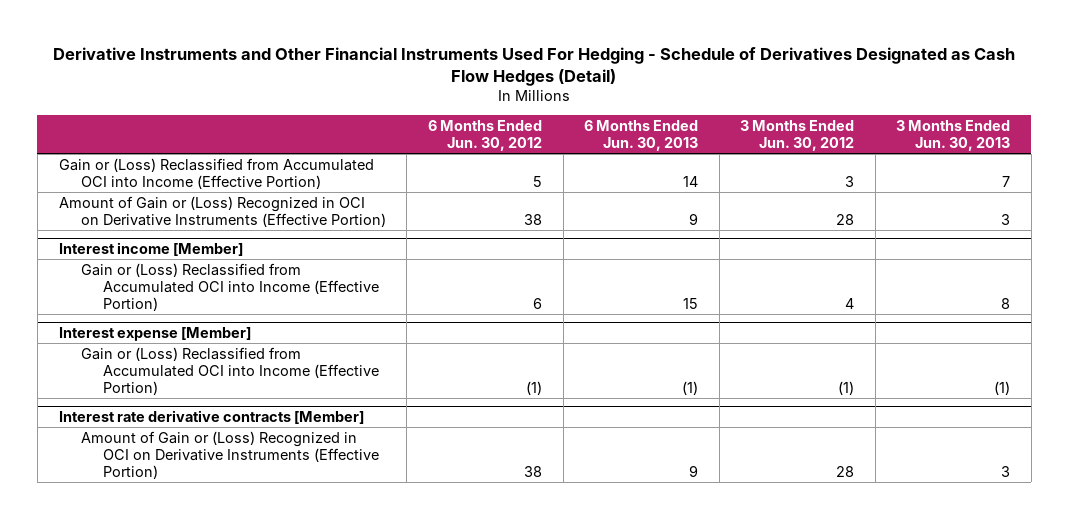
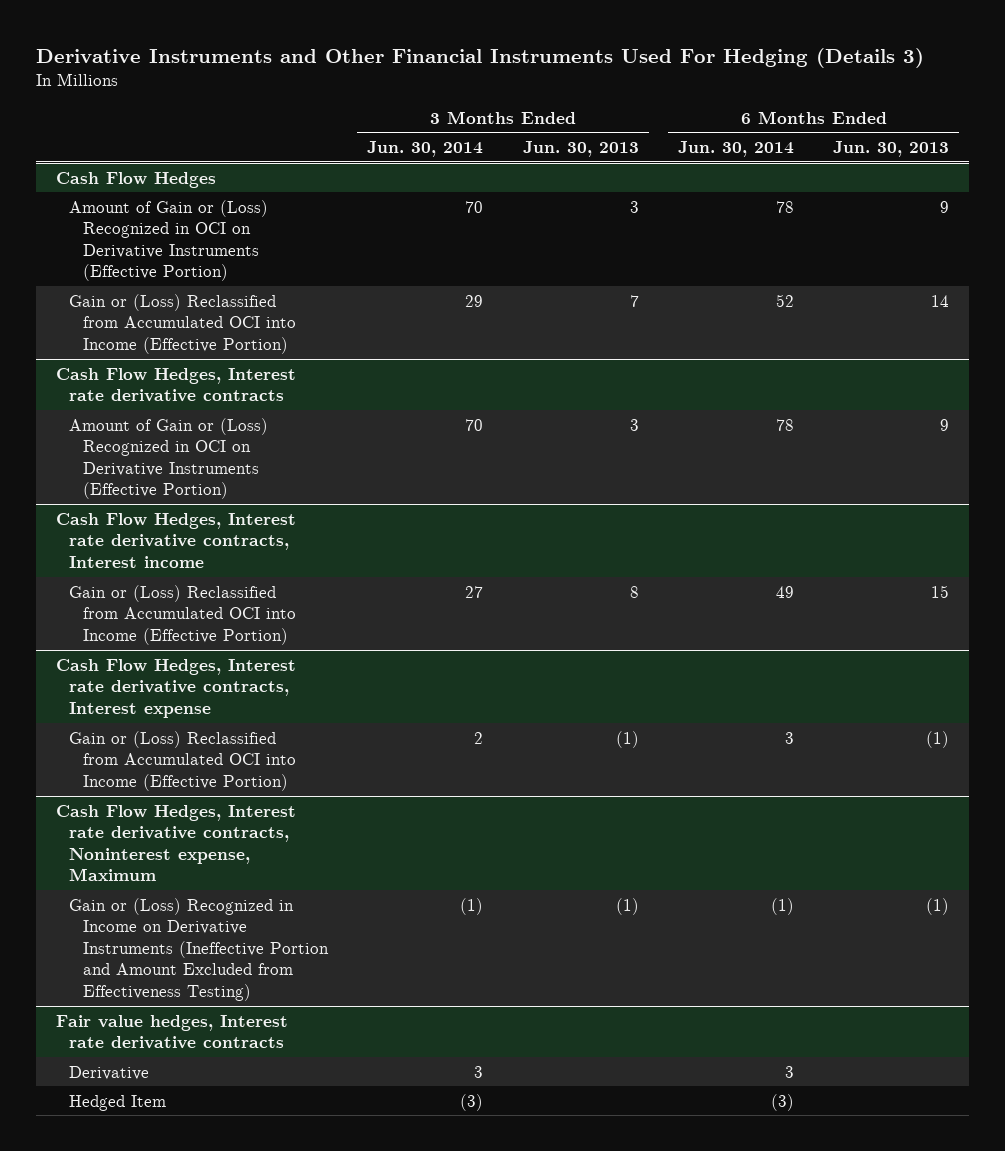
- Derivative Instruments and Other Financial Instruments Used For Hedging - Schedule of Derivatives Designated as Cash Flow Hedges (Detail)
+ Derivative Instruments and Other Financial Instruments Used For Hedging (Details 3)
- | 6 Months Ended Jun. 30, 2012 | 6 Months Ended Jun. 30, 2013 | 3 Months Ended Jun. 30, 2012 | 3 Months Ended Jun. 30, 2013
+ | 3 Months Ended Jun. 30, 2014 | 3 Months Ended Jun. 30, 2013 | 6 Months Ended Jun. 30, 2014 | 6 Months Ended Jun. 30, 2013
+ Cash Flow Hedges
+ Amount of Gain or (Loss) Recognized in OCI on Derivative Instruments (Effective Portion) | 70 | 3 | 78 | 9
+ Cash Flow Hedges, Interest rate derivative contracts
- Interest income [Member]
+ Cash Flow Hedges, Interest rate derivative contracts, Interest income
- Interest expense [Member]
+ Cash Flow Hedges, Interest rate derivative contracts, Interest expense
- Interest rate derivative contracts [Member]
- Amount of Gain or (Loss) Recognized in OCI on Derivative Instruments (Effective Portion) | 38 | 9 | 28 | 3
+ Cash Flow Hedges, Interest rate derivative contracts, Noninterest expense, Maximum
+ Gain or (Loss) Recognized in Income on Derivative Instruments (Ineffective Portion and Amount Excluded from Effectiveness Testing) | (1) | (1) | (1) | (1)
+ Fair value hedges, Interest rate derivative contracts
+ Derivative | 3 | | 3 |
+ Hedged Item | (3) | | (3) |

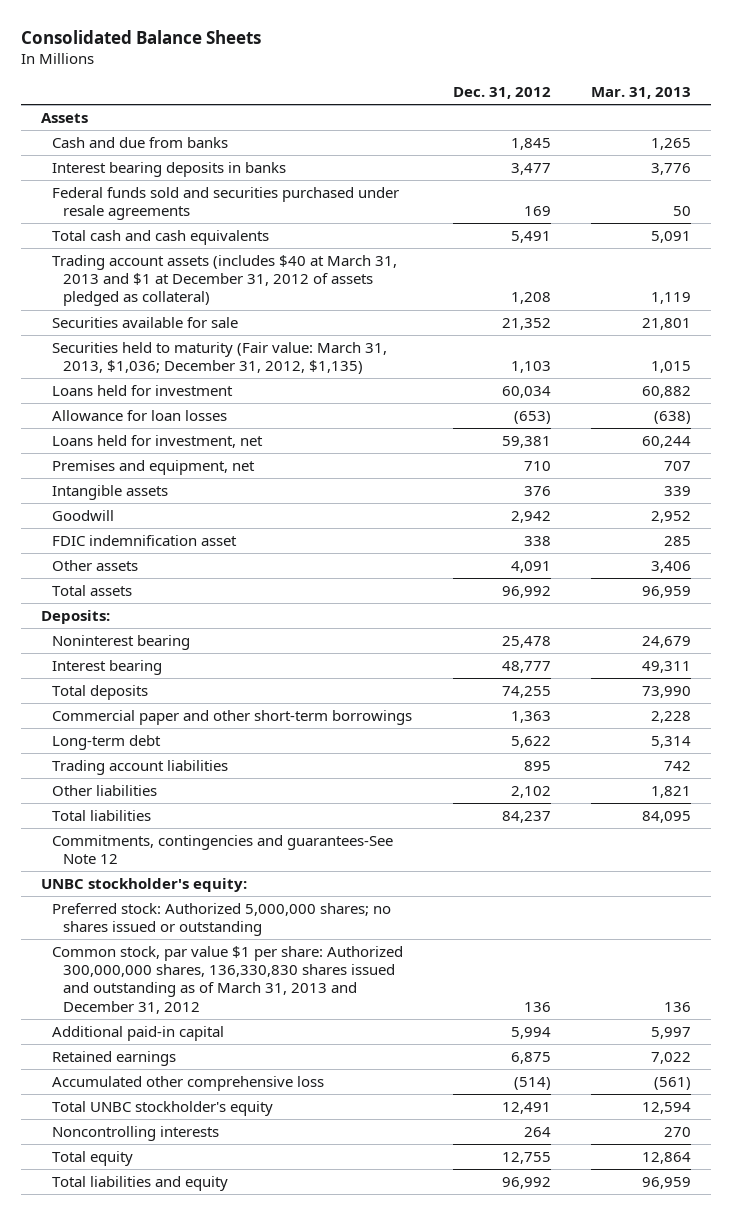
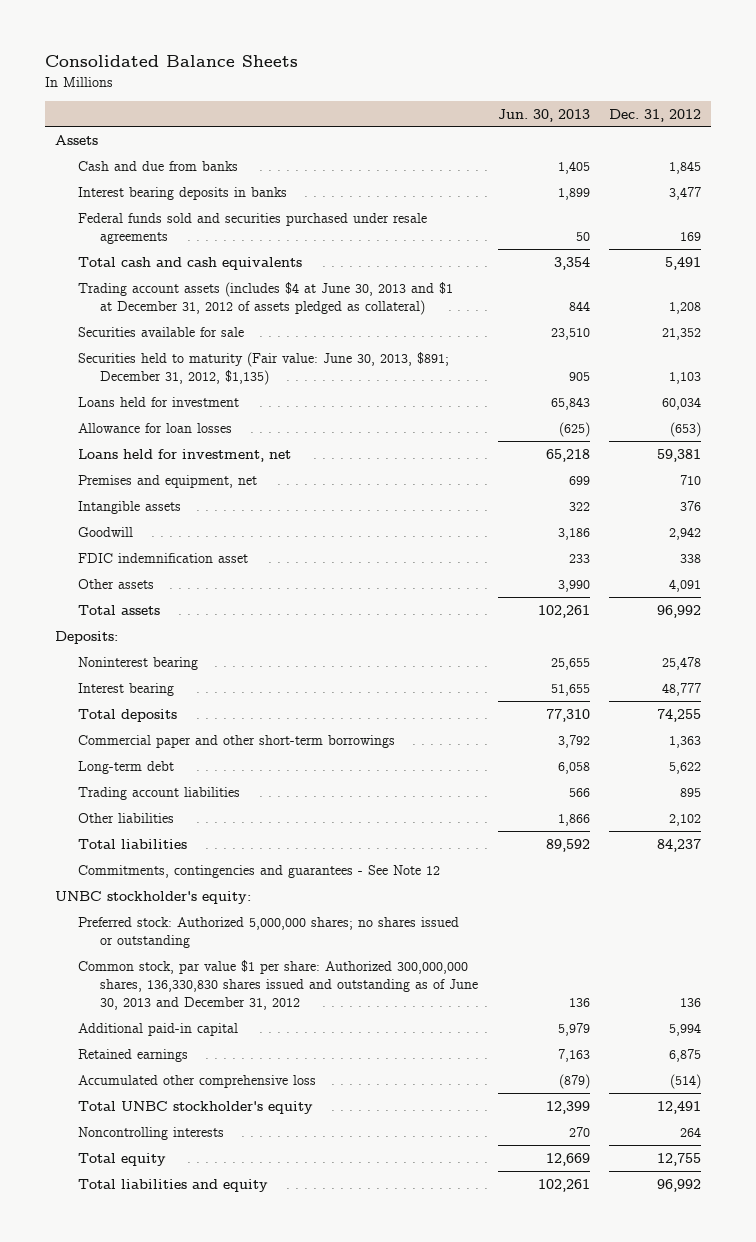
- | Dec. 31, 2012 | Mar. 31, 2013
+ | Jun. 30, 2013 | Dec. 31, 2012
- Trading account assets (includes $40 at March 31, 2013 and $1 at December 31, 2012 of assets pledged as collateral) | 1,208 | 1,119
+ Trading account assets (includes $4 at June 30, 2013 and $1 at December 31, 2012 of assets pledged as collateral) | 844 | 1,208
- Securities held to maturity (Fair value: March 31, 2013, $1,036; December 31, 2012, $1,135) | 1,103 | 1,015
+ Securities held to maturity (Fair value: June 30, 2013, $891; December 31, 2012, $1,135) | 905 | 1,103
- Commitments, contingencies and guarantees-See Note 12
+ Commitments, contingencies and guarantees - See Note 12
- Common stock, par value $1 per share: Authorized 300,000,000 shares, 136,330,830 shares issued and outstanding as of March 31, 2013 and December 31, 2012 | 136 | 136
+ Common stock, par value $1 per share: Authorized 300,000,000 shares, 136,330,830 shares issued and outstanding as of June 30, 2013 and December 31, 2012 | 136 | 136

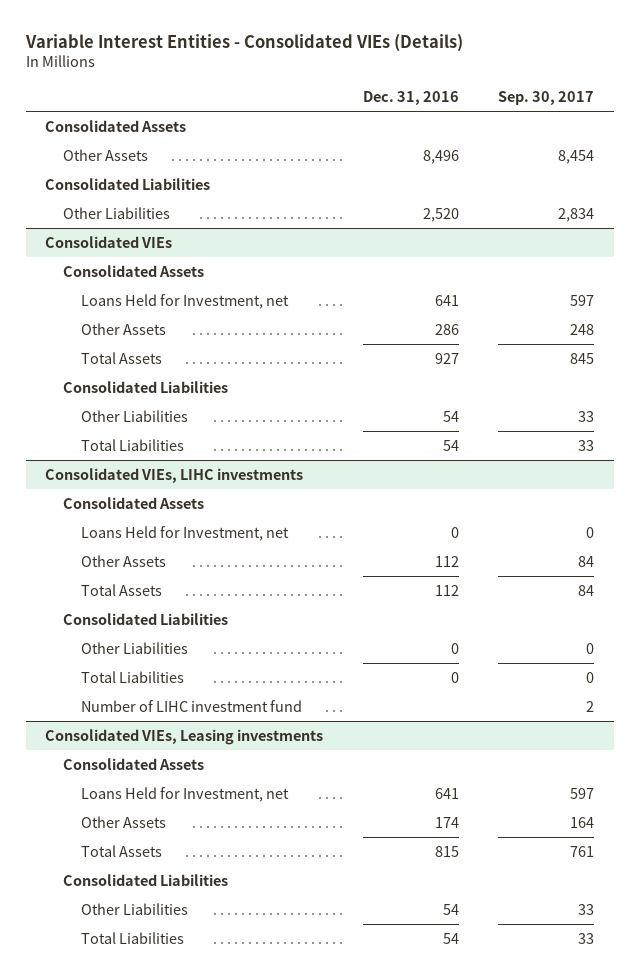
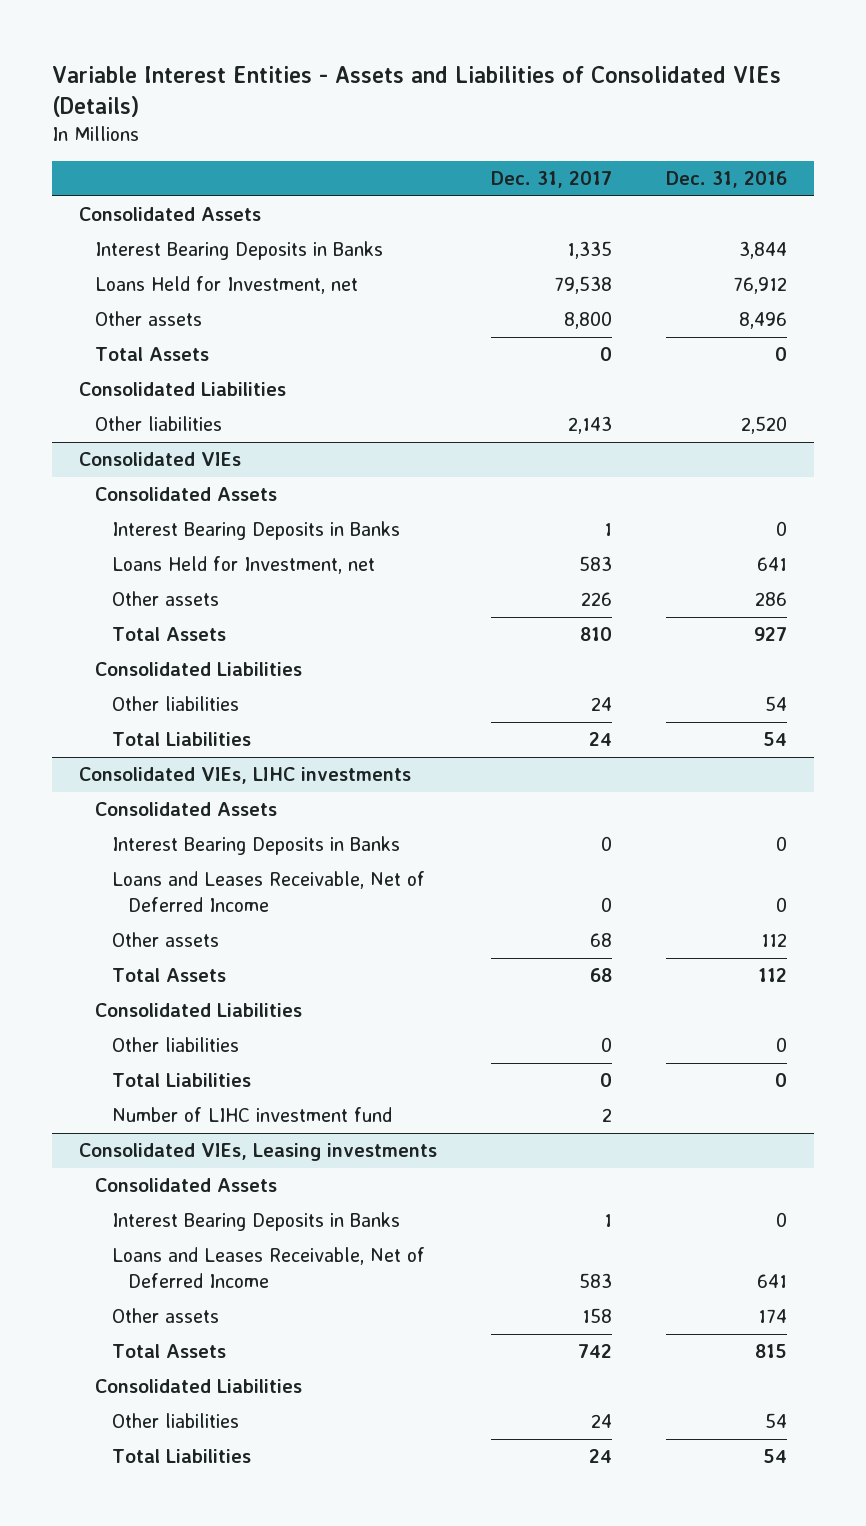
- Variable Interest Entities - Consolidated VIEs (Details)
+ Variable Interest Entities - Assets and Liabilities of Consolidated VIEs (Details)
- | Dec. 31, 2016 | Sep. 30, 2017
+ | Dec. 31, 2017 | Dec. 31, 2016
- Other Assets | 8,496 | 8,454
+ Interest Bearing Deposits in Banks | 1,335 | 3,844
+ Loans Held for Investment, net | 79,538 | 76,912
+ Other assets | 8,800 | 8,496
+ Total Assets | 0 | 0
- Other Liabilities | 2,520 | 2,834
+ Other liabilities | 2,143 | 2,520
@ Consolidated VIEs
+ Interest Bearing Deposits in Banks | 1 | 0
- Other Assets | 286 | 248
+ Other assets | 226 | 286
- Other Liabilities | 54 | 33
+ Other liabilities | 24 | 54
@ Consolidated VIEs, LIHC investments
- Loans Held for Investment, net | 0 | 0
- Other Assets | 112 | 84
+ Interest Bearing Deposits in Banks | 0 | 0
+ Loans and Leases Receivable, Net of Deferred Income | 0 | 0
+ Other assets | 68 | 112
- Other Liabilities | 0 | 0
+ Other liabilities | 0 | 0
@ Consolidated VIEs, Leasing investments
- Loans Held for Investment, net | 641 | 597
- Other Assets | 174 | 164
+ Interest Bearing Deposits in Banks | 1 | 0
+ Loans and Leases Receivable, Net of Deferred Income | 583 | 641
+ Other assets | 158 | 174
- Other Liabilities | 54 | 33
+ Other liabilities | 24 | 54

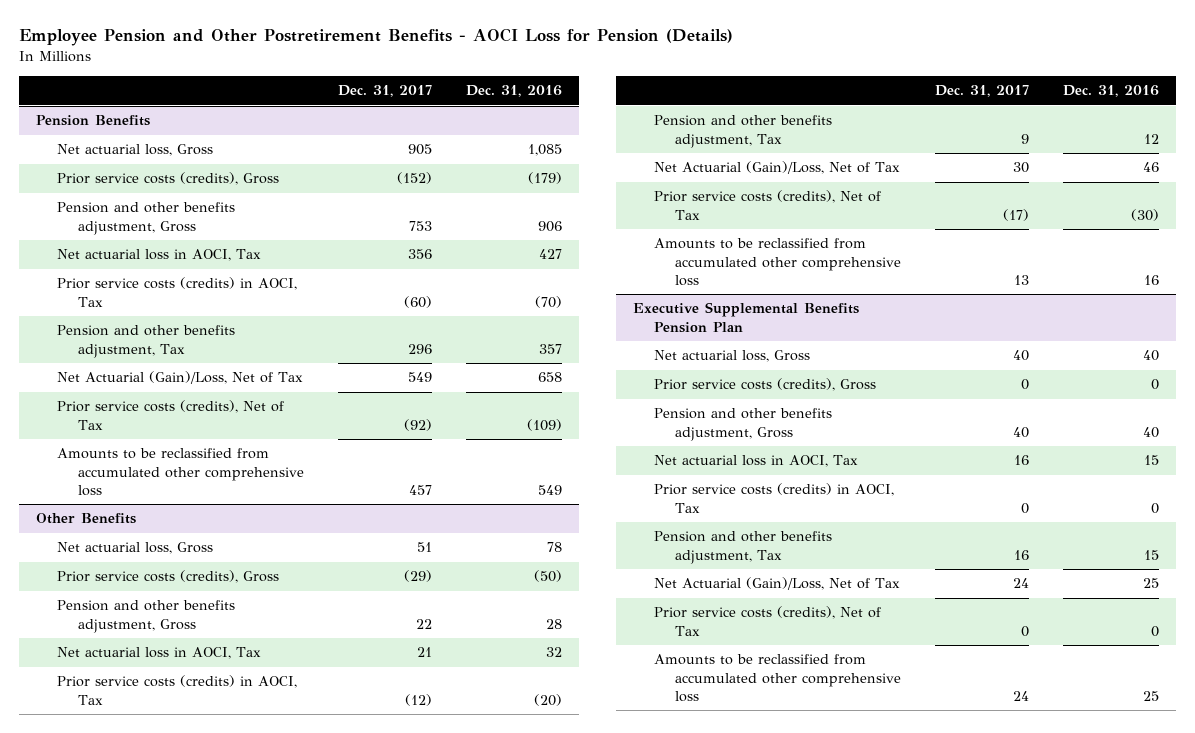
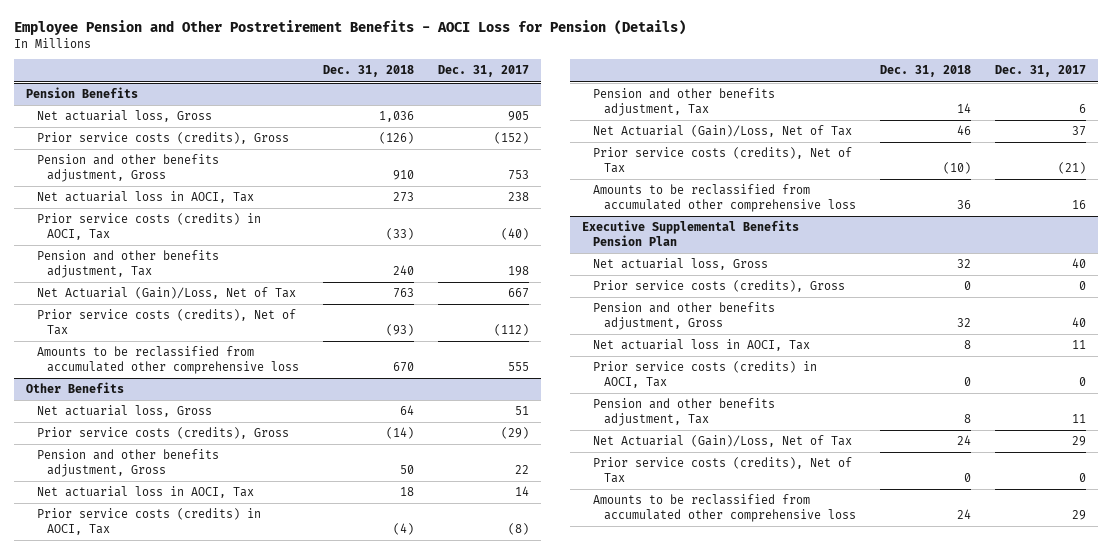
- | Dec. 31, 2017 | Dec. 31, 2016
+ | Dec. 31, 2018 | Dec. 31, 2017
@ Pension Benefits
- Net actuarial loss in AOCI, Tax | 356 | 427
- Prior service costs (credits) in AOCI, Tax | (60) | (70)
- Pension and other benefits adjustment, Tax | 296 | 357
- Net Actuarial (Gain)/Loss, Net of Tax | 549 | 658
- Prior service costs (credits), Net of Tax | (92) | (109)
- Amounts to be reclassified from accumulated other comprehensive loss | 457 | 549
+ Net actuarial loss in AOCI, Tax | 273 | 238
+ Prior service costs (credits) in AOCI, Tax | (33) | (40)
+ Pension and other benefits adjustment, Tax | 240 | 198
+ Net Actuarial (Gain)/Loss, Net of Tax | 763 | 667
+ Prior service costs (credits), Net of Tax | (93) | (112)
+ Amounts to be reclassified from accumulated other comprehensive loss | 670 | 555
@ Other Benefits
- Net actuarial loss in AOCI, Tax | 21 | 32
- Prior service costs (credits) in AOCI, Tax | (12) | (20)
- Pension and other benefits adjustment, Tax | 9 | 12
- Net Actuarial (Gain)/Loss, Net of Tax | 30 | 46
- Prior service costs (credits), Net of Tax | (17) | (30)
- Amounts to be reclassified from accumulated other comprehensive loss | 13 | 16
+ Net actuarial loss in AOCI, Tax | 18 | 14
+ Prior service costs (credits) in AOCI, Tax | (4) | (8)
+ Pension and other benefits adjustment, Tax | 14 | 6
+ Net Actuarial (Gain)/Loss, Net of Tax | 46 | 37
+ Prior service costs (credits), Net of Tax | (10) | (21)
+ Amounts to be reclassified from accumulated other comprehensive loss | 36 | 16
@ Executive Supplemental Benefits Pension Plan
- Net actuarial loss in AOCI, Tax | 16 | 15
+ Net actuarial loss in AOCI, Tax | 8 | 11
- Pension and other benefits adjustment, Tax | 16 | 15
- Net Actuarial (Gain)/Loss, Net of Tax | 24 | 25
+ Pension and other benefits adjustment, Tax | 8 | 11
+ Net Actuarial (Gain)/Loss, Net of Tax | 24 | 29
- Amounts to be reclassified from accumulated other comprehensive loss | 24 | 25
+ Amounts to be reclassified from accumulated other comprehensive loss | 24 | 29

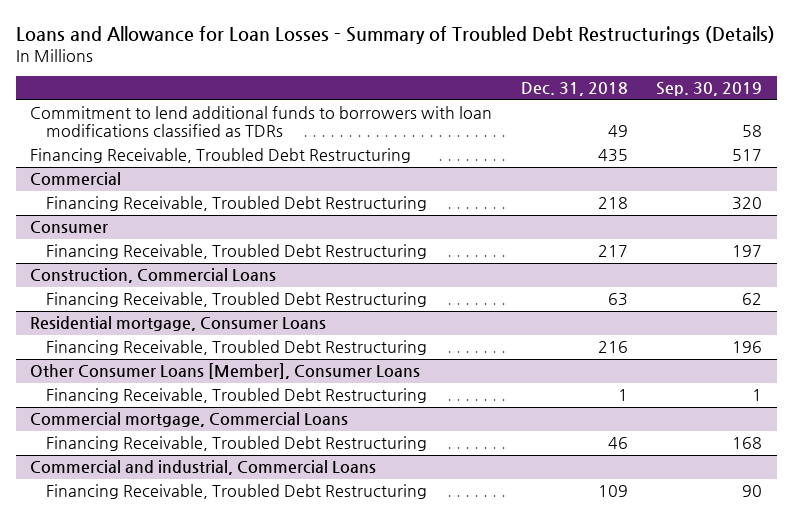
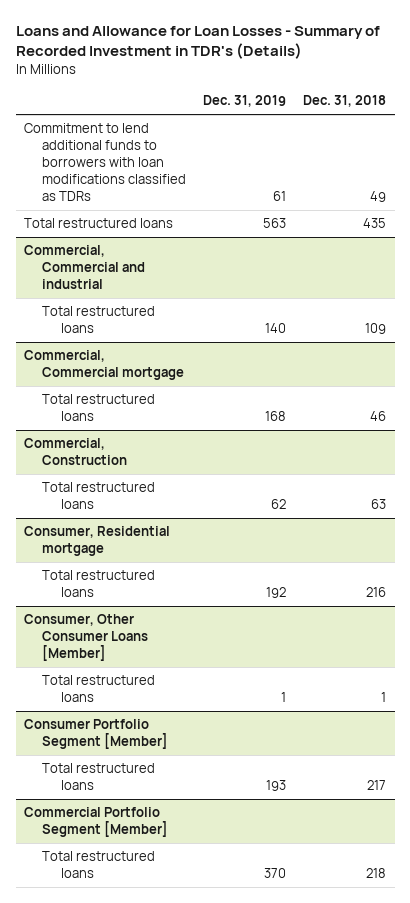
- Loans and Allowance for Loan Losses - Summary of Troubled Debt Restructurings (Details)
+ Loans and Allowance for Loan Losses - Summary of Recorded Investment in TDR's (Details)
- | Dec. 31, 2018 | Sep. 30, 2019
+ | Dec. 31, 2019 | Dec. 31, 2018
- Financing Receivable, Troubled Debt Restructuring | 435 | 517
- Commercial
- Financing Receivable, Troubled Debt Restructuring | 218 | 320
- Consumer
- Financing Receivable, Troubled Debt Restructuring | 217 | 197
- Construction, Commercial Loans
- Financing Receivable, Troubled Debt Restructuring | 63 | 62
- Residential mortgage, Consumer Loans
- Financing Receivable, Troubled Debt Restructuring | 216 | 196
- Other Consumer Loans [Member], Consumer Loans
- Financing Receivable, Troubled Debt Restructuring | 1 | 1
- Commercial mortgage, Commercial Loans
- Financing Receivable, Troubled Debt Restructuring | 46 | 168
- Commercial and industrial, Commercial Loans
- Financing Receivable, Troubled Debt Restructuring | 109 | 90
+ Total restructured loans | 563 | 435
+ Commercial, Commercial and industrial
+ Total restructured loans | 140 | 109
+ Commercial, Commercial mortgage
+ Total restructured loans | 168 | 46
+ Commercial, Construction
+ Total restructured loans | 62 | 63
+ Consumer, Residential mortgage
+ Total restructured loans | 192 | 216
+ Consumer, Other Consumer Loans [Member]
+ Total restructured loans | 1 | 1
+ Consumer Portfolio Segment [Member]
+ Total restructured loans | 193 | 217
+ Commercial Portfolio Segment [Member]
+ Total restructured loans | 370 | 218

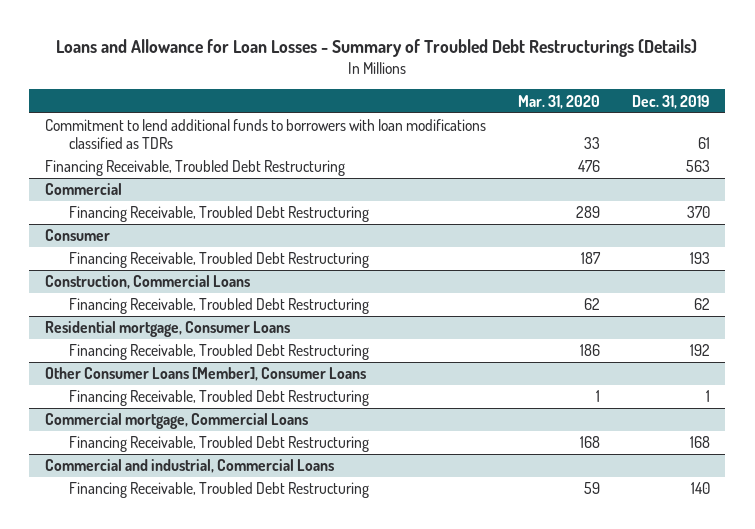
- Loans and Allowance for Loan Losses - Summary of Recorded Investment in TDR's (Details)
+ Loans and Allowance for Loan Losses - Summary of Troubled Debt Restructurings (Details)
- | Dec. 31, 2019 | Dec. 31, 2018
+ | Mar. 31, 2020 | Dec. 31, 2019
- Total restructured loans | 563 | 435
- Commercial, Commercial and industrial
- Total restructured loans | 140 | 109
- Commercial, Commercial mortgage
- Total restructured loans | 168 | 46
- Commercial, Construction
- Total restructured loans | 62 | 63
- Consumer, Residential mortgage
- Total restructured loans | 192 | 216
- Consumer, Other Consumer Loans [Member]
- Total restructured loans | 1 | 1
- Consumer Portfolio Segment [Member]
- Total restructured loans | 193 | 217
- Commercial Portfolio Segment [Member]
- Total restructured loans | 370 | 218
+ Financing Receivable, Troubled Debt Restructuring | 476 | 563
+ Commercial
+ Financing Receivable, Troubled Debt Restructuring | 289 | 370
+ Consumer
+ Financing Receivable, Troubled Debt Restructuring | 187 | 193
+ Construction, Commercial Loans
+ Financing Receivable, Troubled Debt Restructuring | 62 | 62
+ Residential mortgage, Consumer Loans
+ Financing Receivable, Troubled Debt Restructuring | 186 | 192
+ Other Consumer Loans [Member], Consumer Loans
+ Financing Receivable, Troubled Debt Restructuring | 1 | 1
+ Commercial mortgage, Commercial Loans
+ Financing Receivable, Troubled Debt Restructuring | 168 | 168
+ Commercial and industrial, Commercial Loans
+ Financing Receivable, Troubled Debt Restructuring | 59 | 140

